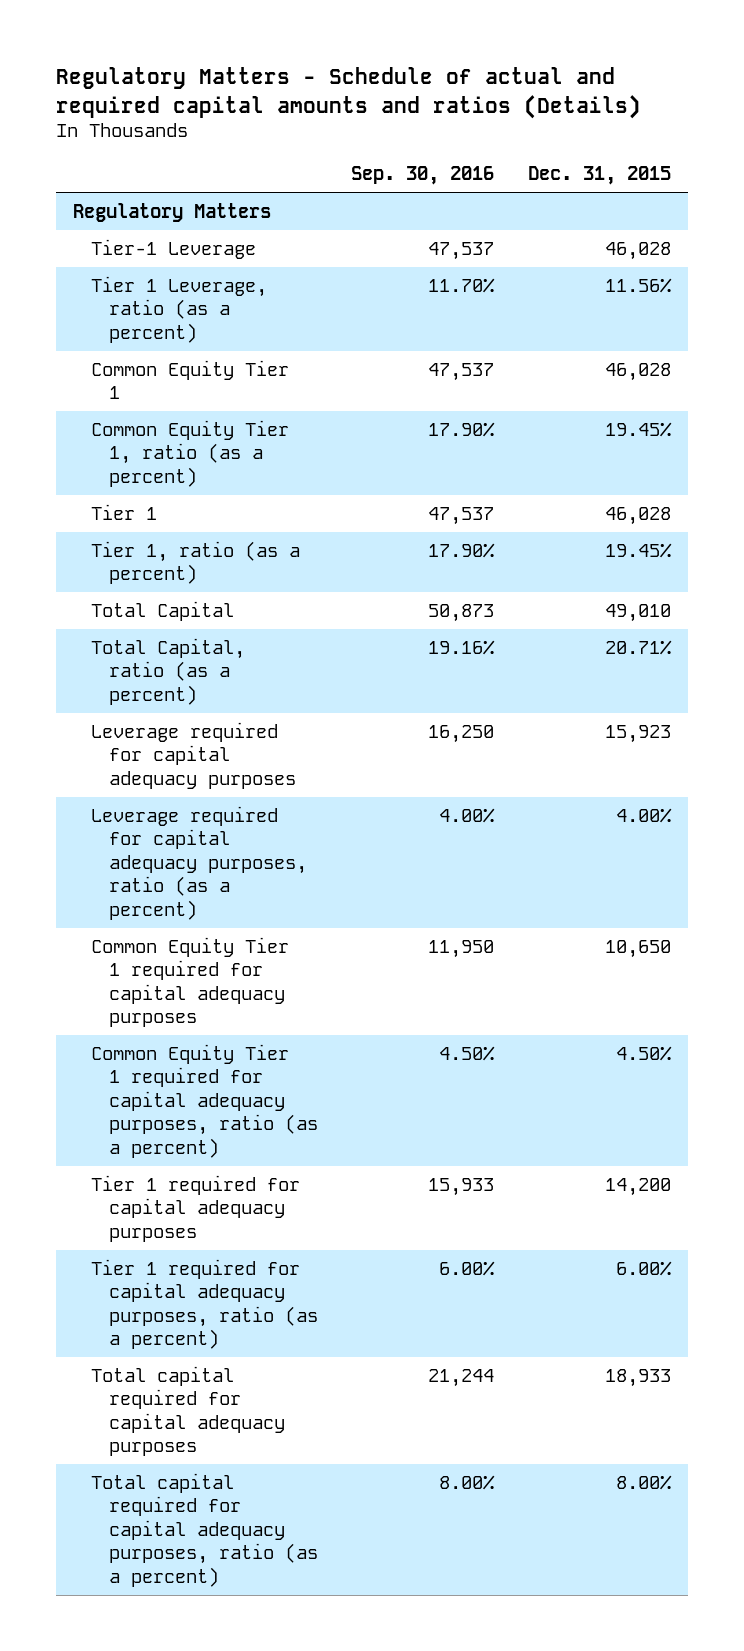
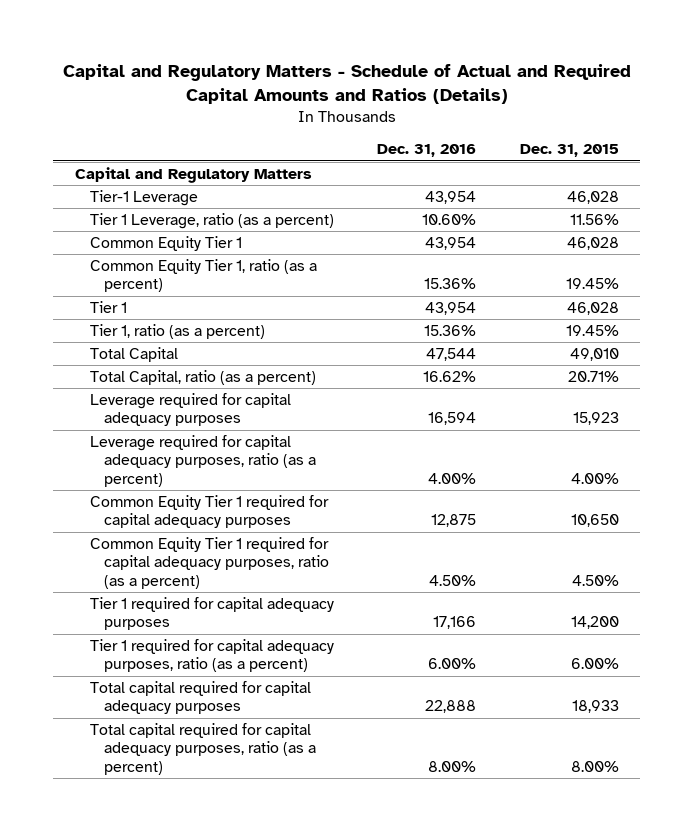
- Regulatory Matters - Schedule of actual and required capital amounts and ratios (Details)
+ Capital and Regulatory Matters - Schedule of Actual and Required Capital Amounts and Ratios (Details)
- | Sep. 30, 2016 | Dec. 31, 2015
+ | Dec. 31, 2016 | Dec. 31, 2015
- Regulatory Matters
+ Capital and Regulatory Matters

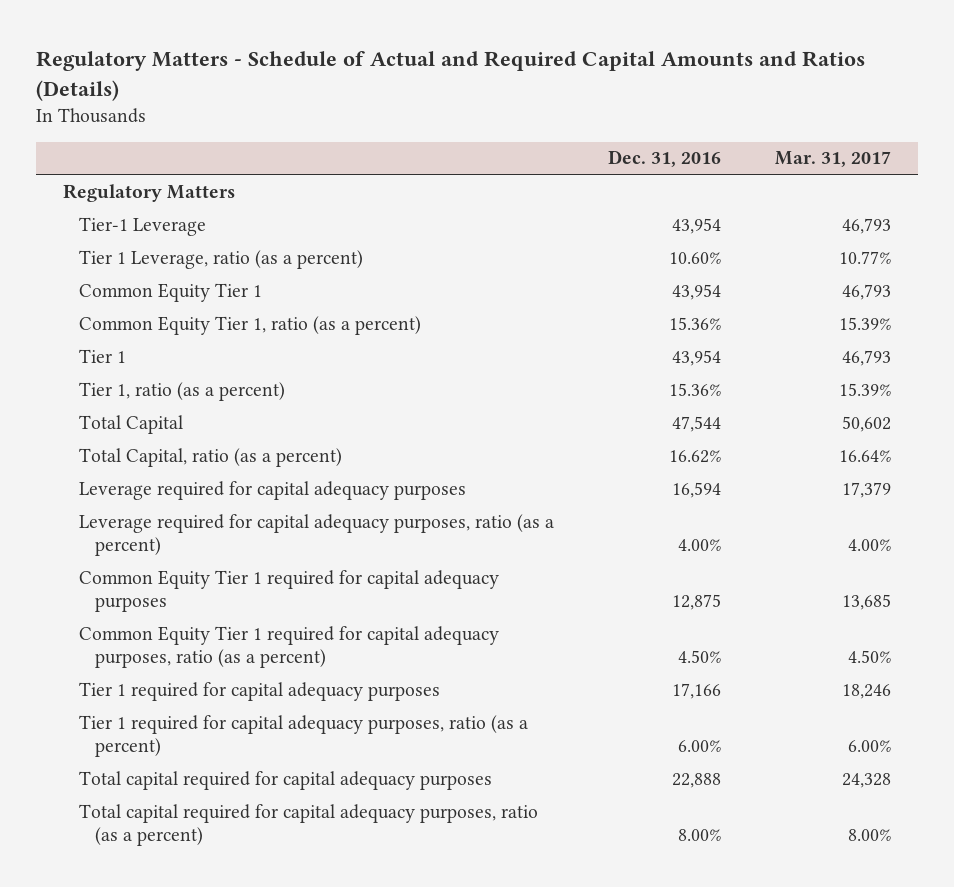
- Capital and Regulatory Matters - Schedule of Actual and Required Capital Amounts and Ratios (Details)
+ Regulatory Matters - Schedule of Actual and Required Capital Amounts and Ratios (Details)
- | Dec. 31, 2016 | Dec. 31, 2015
+ | Dec. 31, 2016 | Mar. 31, 2017
- Capital and Regulatory Matters
+ Regulatory Matters

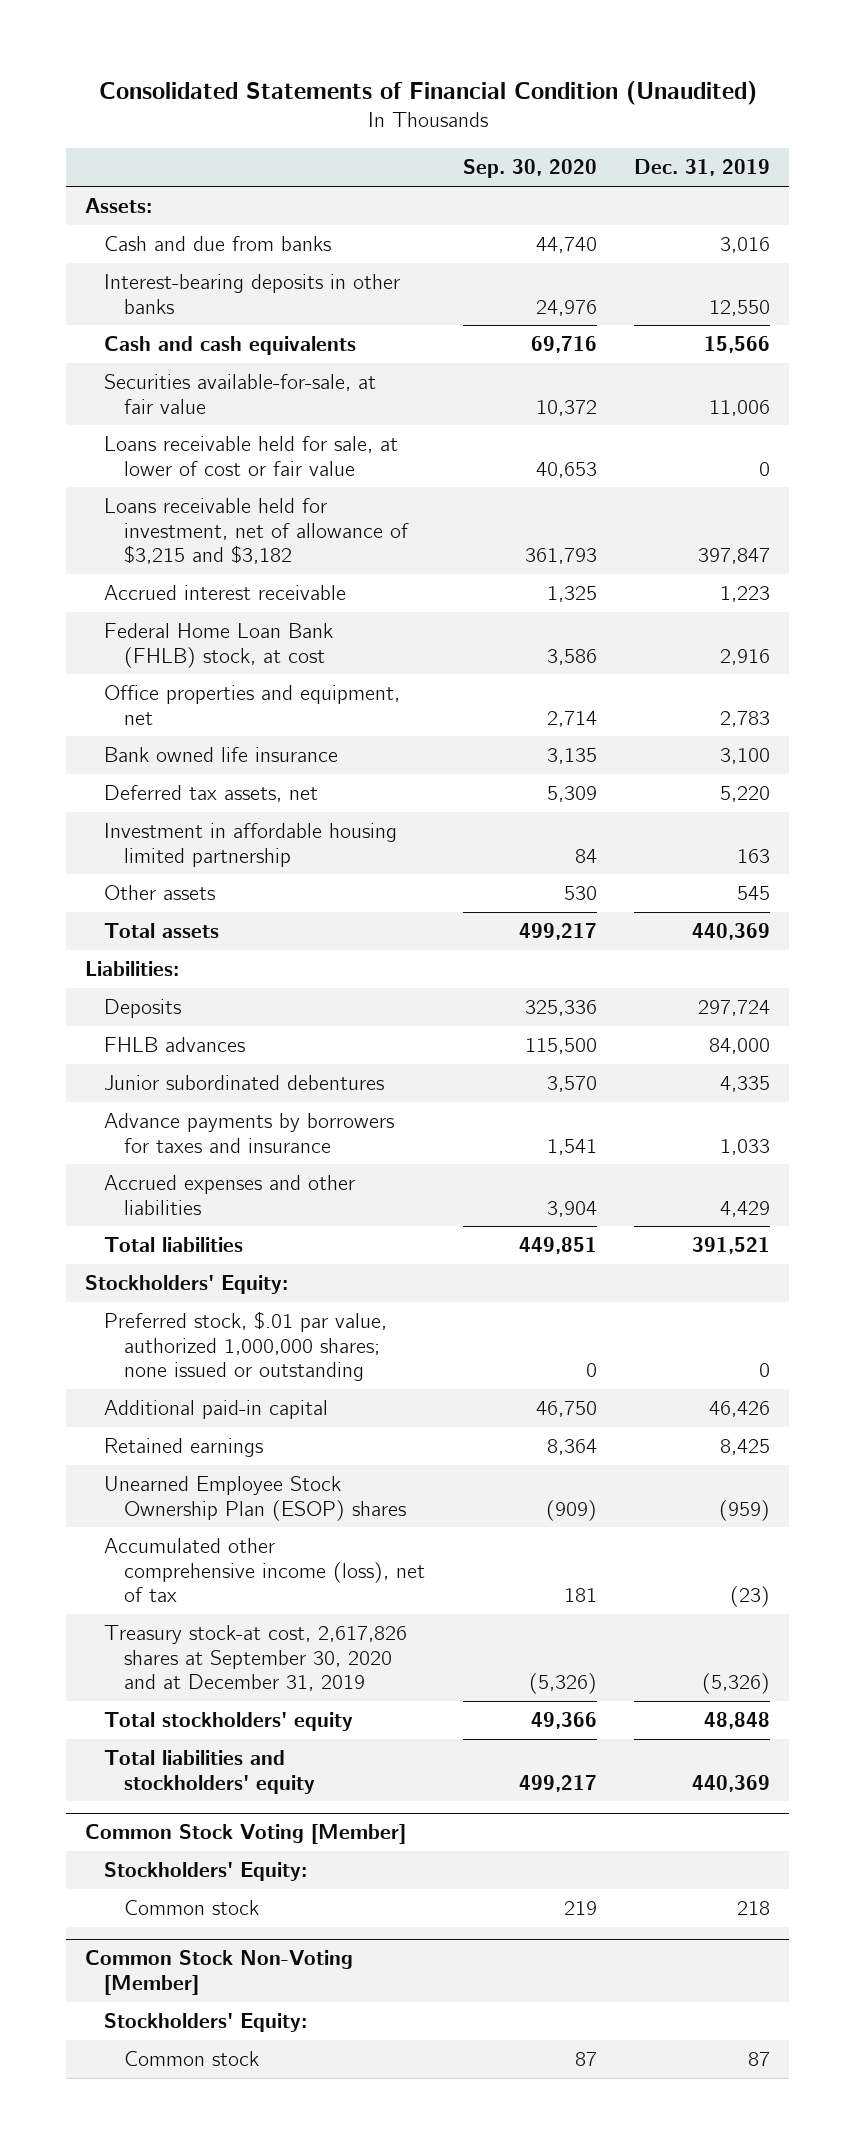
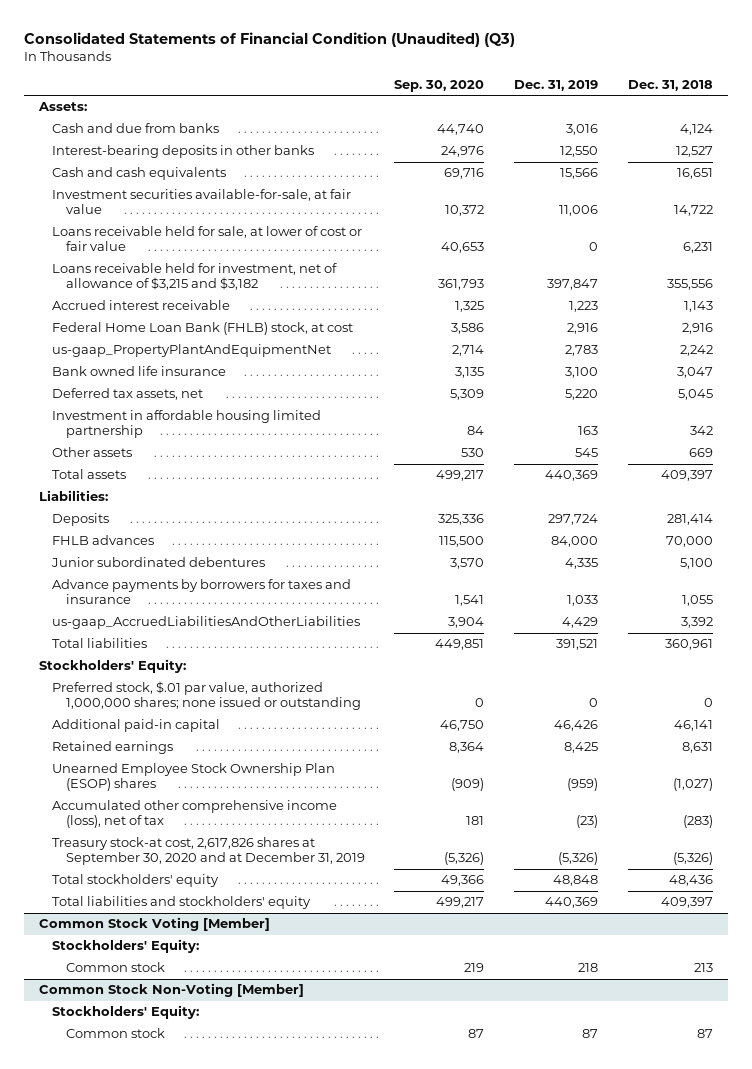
- Consolidated Statements of Financial Condition (Unaudited)
+ Consolidated Statements of Financial Condition (Unaudited) (Q3)
- | Sep. 30, 2020 | Dec. 31, 2019
+ | Sep. 30, 2020 | Dec. 31, 2019 | Dec. 31, 2018
- Securities available-for-sale, at fair value | 10,372 | 11,006
+ Investment securities available-for-sale, at fair value | 10,372 | 11,006 | 14,722
- Office properties and equipment, net | 2,714 | 2,783
+ us-gaap_PropertyPlantAndEquipmentNet | 2,714 | 2,783 | 2,242
- Accrued expenses and other liabilities | 3,904 | 4,429
+ us-gaap_AccruedLiabilitiesAndOtherLiabilities | 3,904 | 4,429 | 3,392

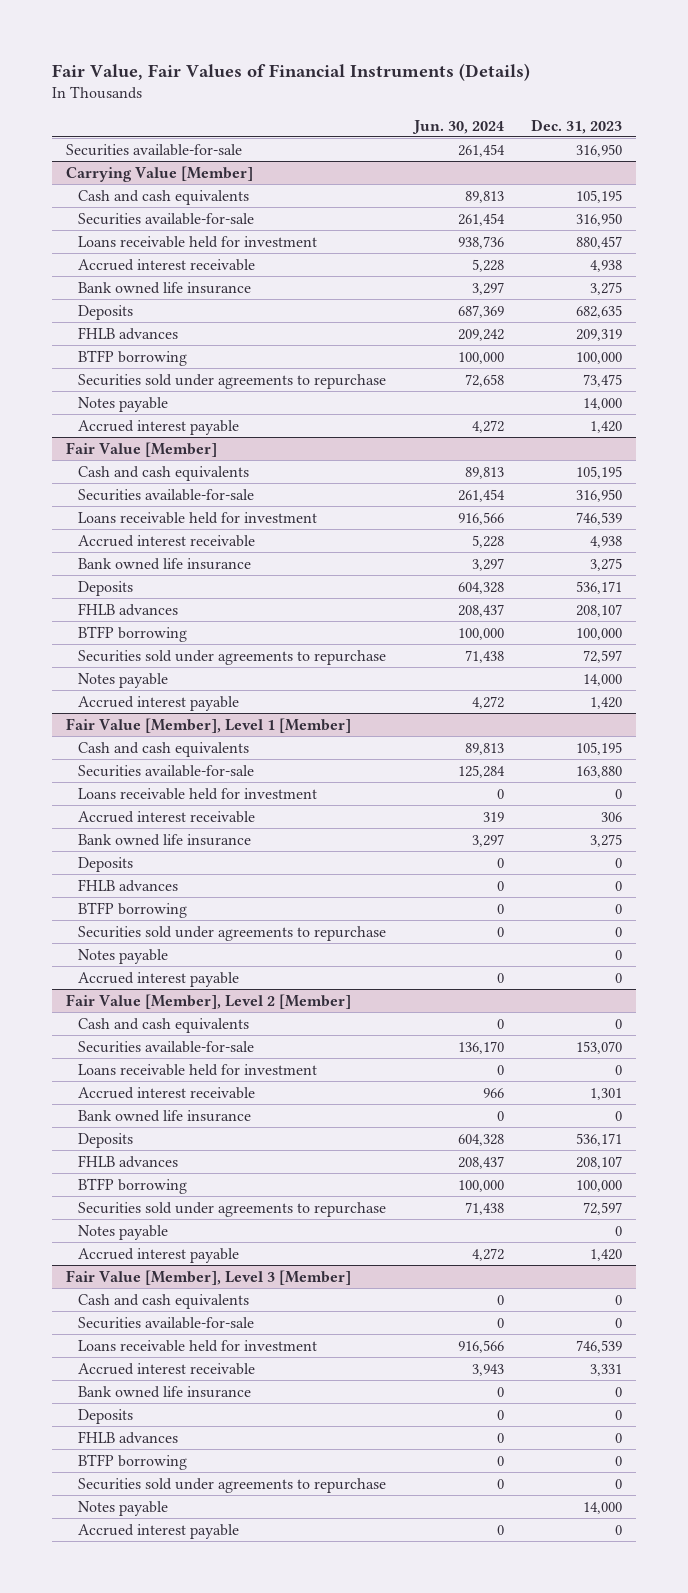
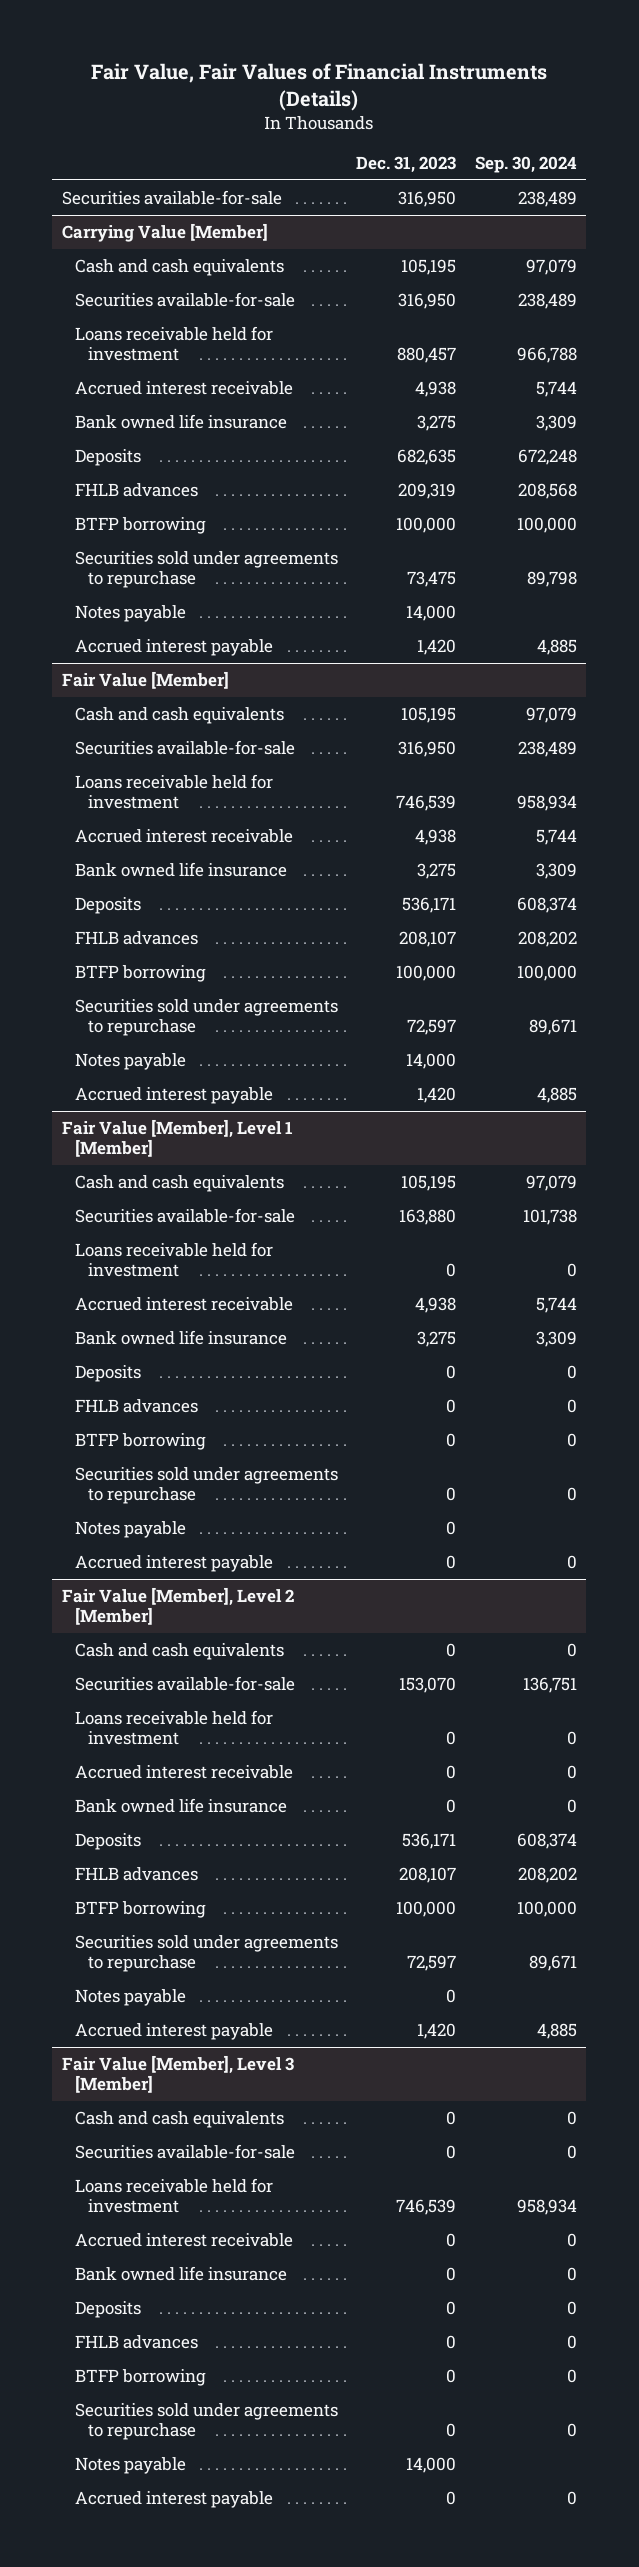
- | Jun. 30, 2024 | Dec. 31, 2023
+ | Dec. 31, 2023 | Sep. 30, 2024
@ Fair Value [Member], Level 1 [Member]
- Accrued interest receivable | 319 | 306
+ Accrued interest receivable | 4,938 | 5,744
@ Fair Value [Member], Level 2 [Member]
- Accrued interest receivable | 966 | 1,301
+ Accrued interest receivable | 0 | 0
@ Fair Value [Member], Level 3 [Member]
- Accrued interest receivable | 3,943 | 3,331
+ Accrued interest receivable | 0 | 0

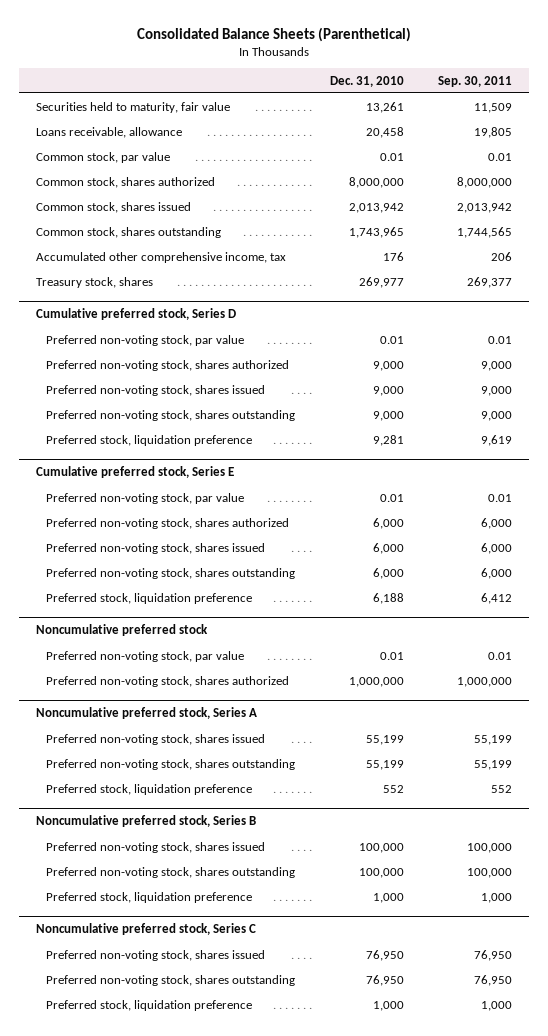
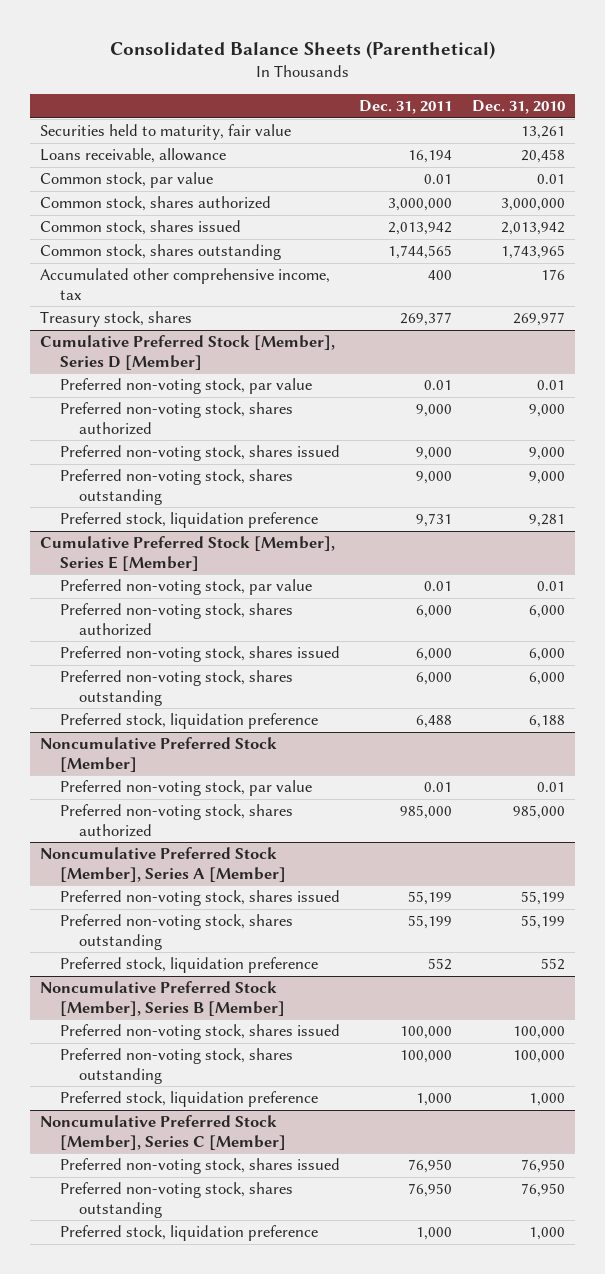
- | Dec. 31, 2010 | Sep. 30, 2011
+ | Dec. 31, 2011 | Dec. 31, 2010
- Common stock, shares authorized | 8,000,000 | 8,000,000
+ Common stock, shares authorized | 3,000,000 | 3,000,000
- Cumulative preferred stock, Series D
+ Cumulative Preferred Stock [Member], Series D [Member]
- Cumulative preferred stock, Series E
+ Cumulative Preferred Stock [Member], Series E [Member]
- Noncumulative preferred stock
+ Noncumulative Preferred Stock [Member]
- Preferred non-voting stock, shares authorized | 1,000,000 | 1,000,000
- Noncumulative preferred stock, Series A
+ Preferred non-voting stock, shares authorized | 985,000 | 985,000
+ Noncumulative Preferred Stock [Member], Series A [Member]
- Noncumulative preferred stock, Series B
+ Noncumulative Preferred Stock [Member], Series B [Member]
- Noncumulative preferred stock, Series C
+ Noncumulative Preferred Stock [Member], Series C [Member]

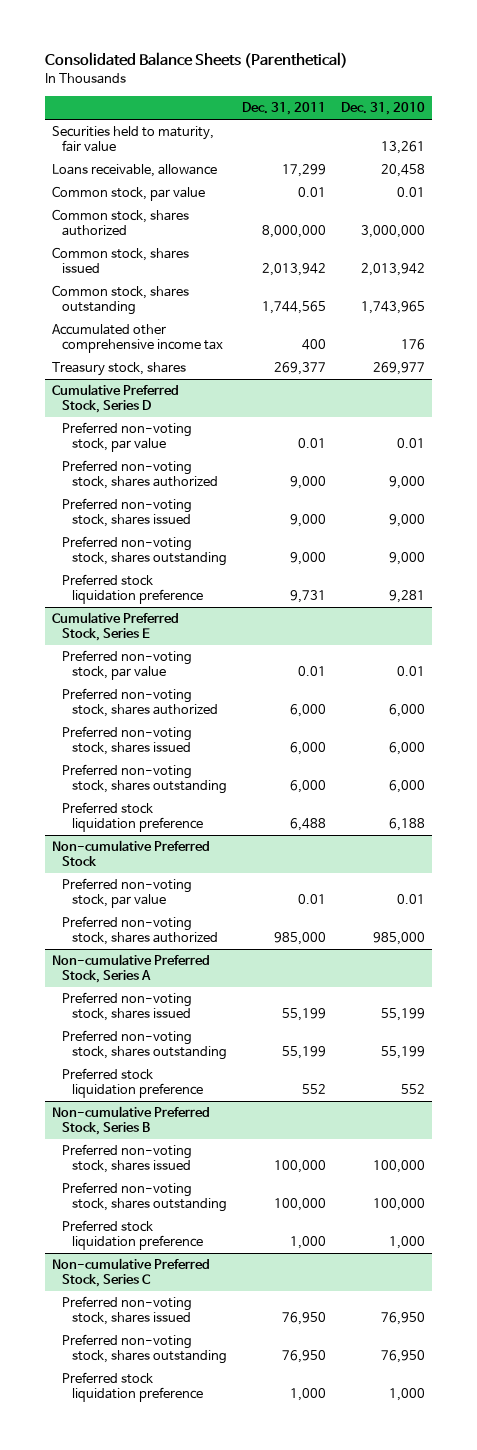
- Loans receivable, allowance | 16,194 | 20,458
+ Loans receivable, allowance | 17,299 | 20,458
- Common stock, shares authorized | 3,000,000 | 3,000,000
+ Common stock, shares authorized | 8,000,000 | 3,000,000
- Accumulated other comprehensive income, tax | 400 | 176
+ Accumulated other comprehensive income tax | 400 | 176
- Cumulative Preferred Stock [Member], Series D [Member]
+ Cumulative Preferred Stock, Series D
- Preferred stock, liquidation preference | 9,731 | 9,281
- Cumulative Preferred Stock [Member], Series E [Member]
+ Preferred stock liquidation preference | 9,731 | 9,281
+ Cumulative Preferred Stock, Series E
- Preferred stock, liquidation preference | 6,488 | 6,188
- Noncumulative Preferred Stock [Member]
+ Preferred stock liquidation preference | 6,488 | 6,188
+ Non-cumulative Preferred Stock
- Noncumulative Preferred Stock [Member], Series A [Member]
+ Non-cumulative Preferred Stock, Series A
- Preferred stock, liquidation preference | 552 | 552
- Noncumulative Preferred Stock [Member], Series B [Member]
+ Preferred stock liquidation preference | 552 | 552
+ Non-cumulative Preferred Stock, Series B
- Preferred stock, liquidation preference | 1,000 | 1,000
- Noncumulative Preferred Stock [Member], Series C [Member]
+ Preferred stock liquidation preference | 1,000 | 1,000
+ Non-cumulative Preferred Stock, Series C
- Preferred stock, liquidation preference | 1,000 | 1,000
+ Preferred stock liquidation preference | 1,000 | 1,000

